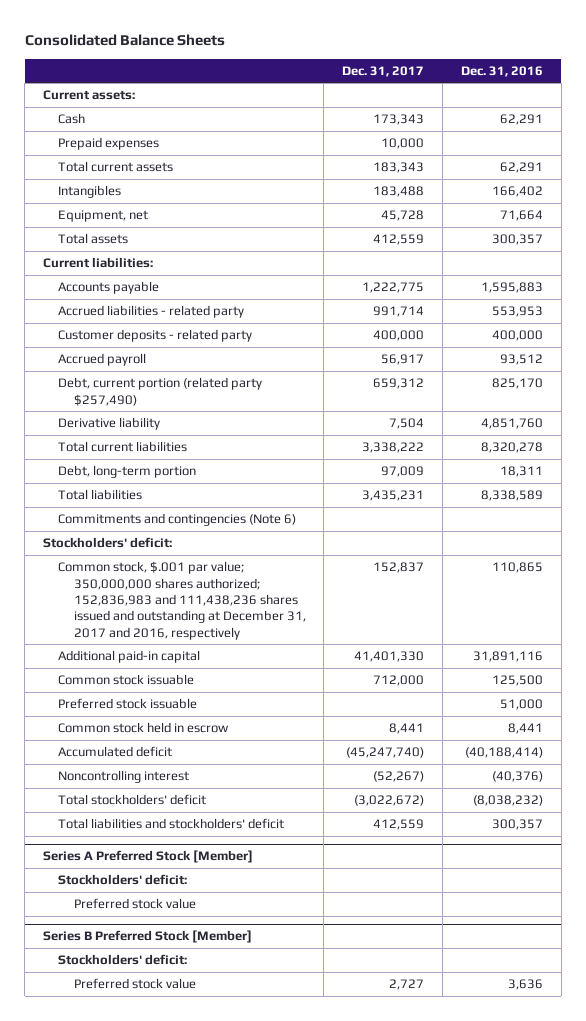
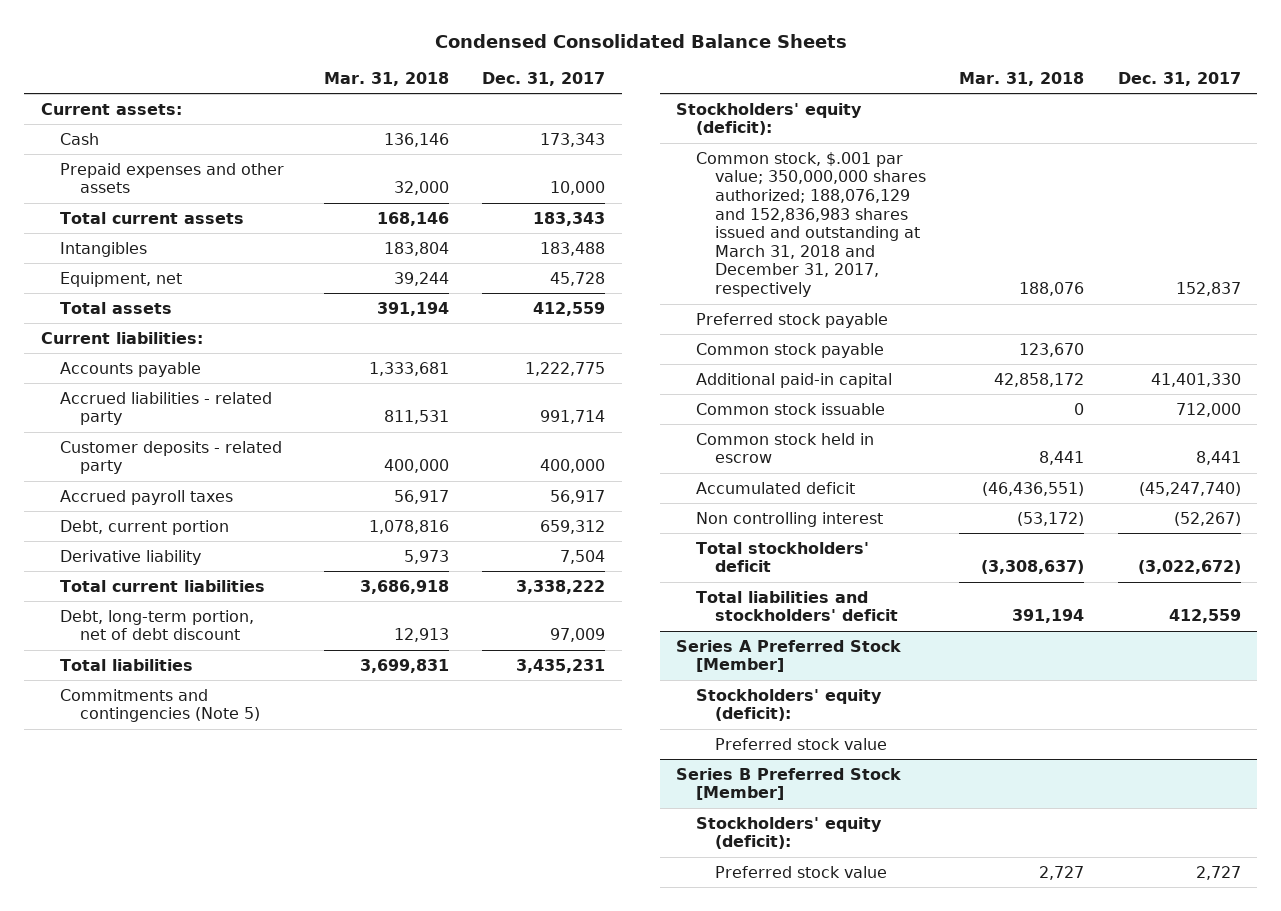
- Consolidated Balance Sheets
+ Condensed Consolidated Balance Sheets
- | Dec. 31, 2017 | Dec. 31, 2016
+ | Mar. 31, 2018 | Dec. 31, 2017
- Prepaid expenses | 10,000 |
+ Prepaid expenses and other assets | 32,000 | 10,000
- Accrued payroll | 56,917 | 93,512
- Debt, current portion (related party $257,490) | 659,312 | 825,170
+ Accrued payroll taxes | 56,917 | 56,917
+ Debt, current portion | 1,078,816 | 659,312
- Debt, long-term portion | 97,009 | 18,311
+ Debt, long-term portion, net of debt discount | 12,913 | 97,009
- Commitments and contingencies (Note 6)
- Stockholders' deficit:
- Common stock, $.001 par value; 350,000,000 shares authorized; 152,836,983 and 111,438,236 shares issued and outstanding at December 31, 2017 and 2016, respectively | 152,837 | 110,865
+ Commitments and contingencies (Note 5)
+ Stockholders' equity (deficit):
+ Common stock, $.001 par value; 350,000,000 shares authorized; 188,076,129 and 152,836,983 shares issued and outstanding at March 31, 2018 and December 31, 2017, respectively | 188,076 | 152,837
+ Preferred stock payable
+ Common stock payable | 123,670 |
- Preferred stock issuable | | 51,000
- Noncontrolling interest | (52,267) | (40,376)
+ Non controlling interest | (53,172) | (52,267)
@ Series A Preferred Stock [Member]
- Stockholders' deficit:
+ Stockholders' equity (deficit):
@ Series B Preferred Stock [Member]
- Stockholders' deficit:
+ Stockholders' equity (deficit):

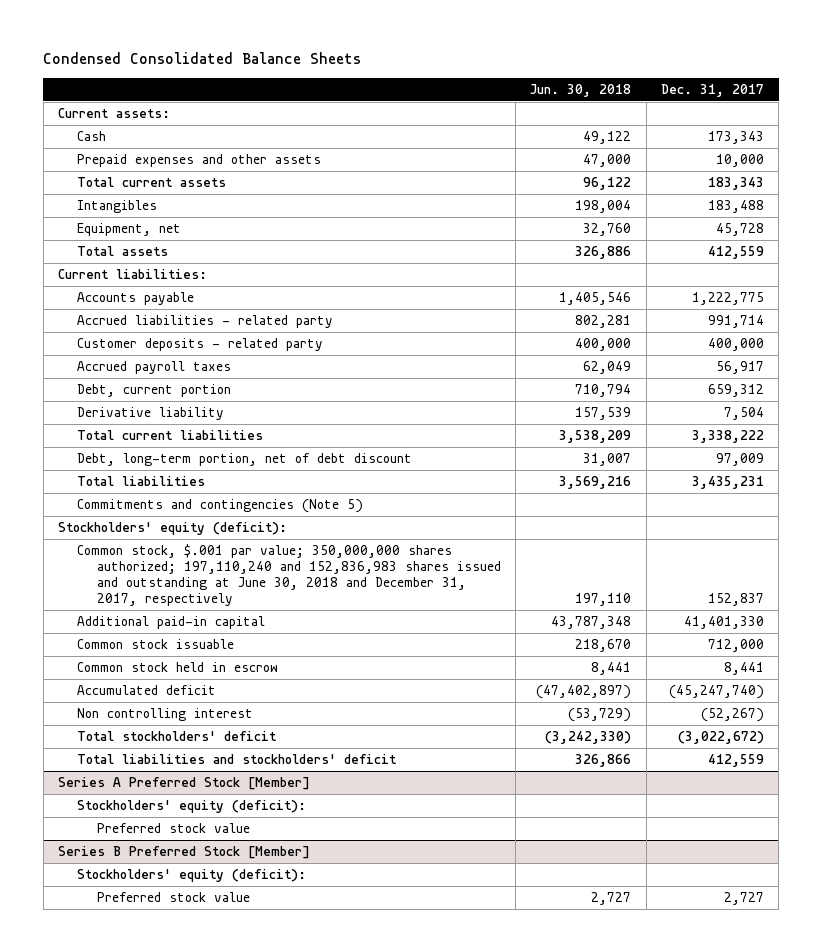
- | Mar. 31, 2018 | Dec. 31, 2017
+ | Jun. 30, 2018 | Dec. 31, 2017
- Common stock, $.001 par value; 350,000,000 shares authorized; 188,076,129 and 152,836,983 shares issued and outstanding at March 31, 2018 and December 31, 2017, respectively | 188,076 | 152,837
- Preferred stock payable
- Common stock payable | 123,670 |
+ Common stock, $.001 par value; 350,000,000 shares authorized; 197,110,240 and 152,836,983 shares issued and outstanding at June 30, 2018 and December 31, 2017, respectively | 197,110 | 152,837

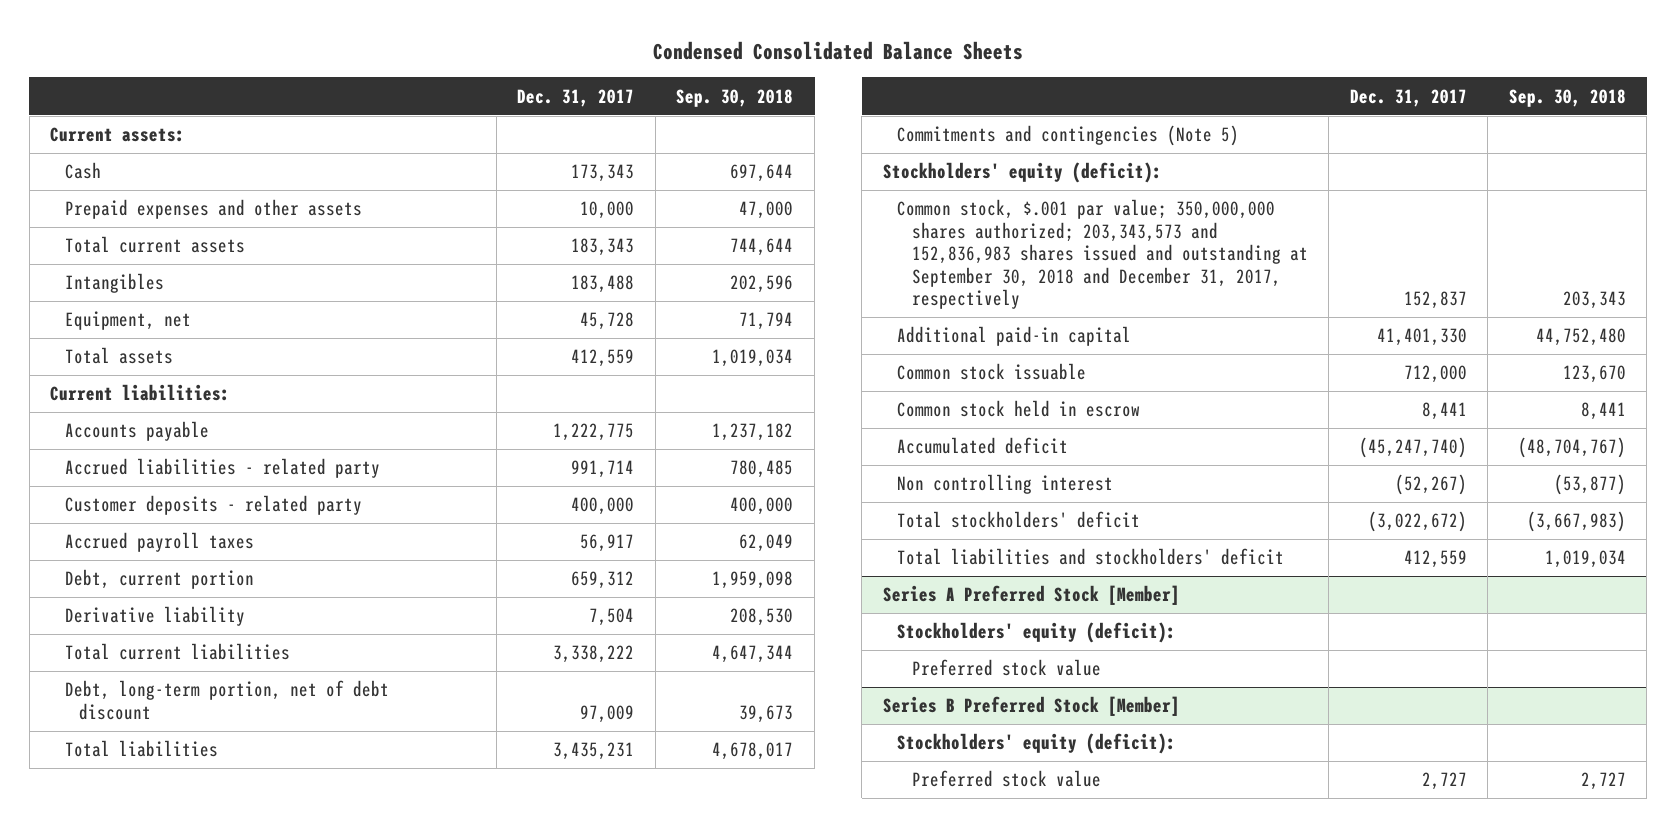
- | Jun. 30, 2018 | Dec. 31, 2017
+ | Dec. 31, 2017 | Sep. 30, 2018
- Common stock, $.001 par value; 350,000,000 shares authorized; 197,110,240 and 152,836,983 shares issued and outstanding at June 30, 2018 and December 31, 2017, respectively | 197,110 | 152,837
+ Common stock, $.001 par value; 350,000,000 shares authorized; 203,343,573 and 152,836,983 shares issued and outstanding at September 30, 2018 and December 31, 2017, respectively | 152,837 | 203,343

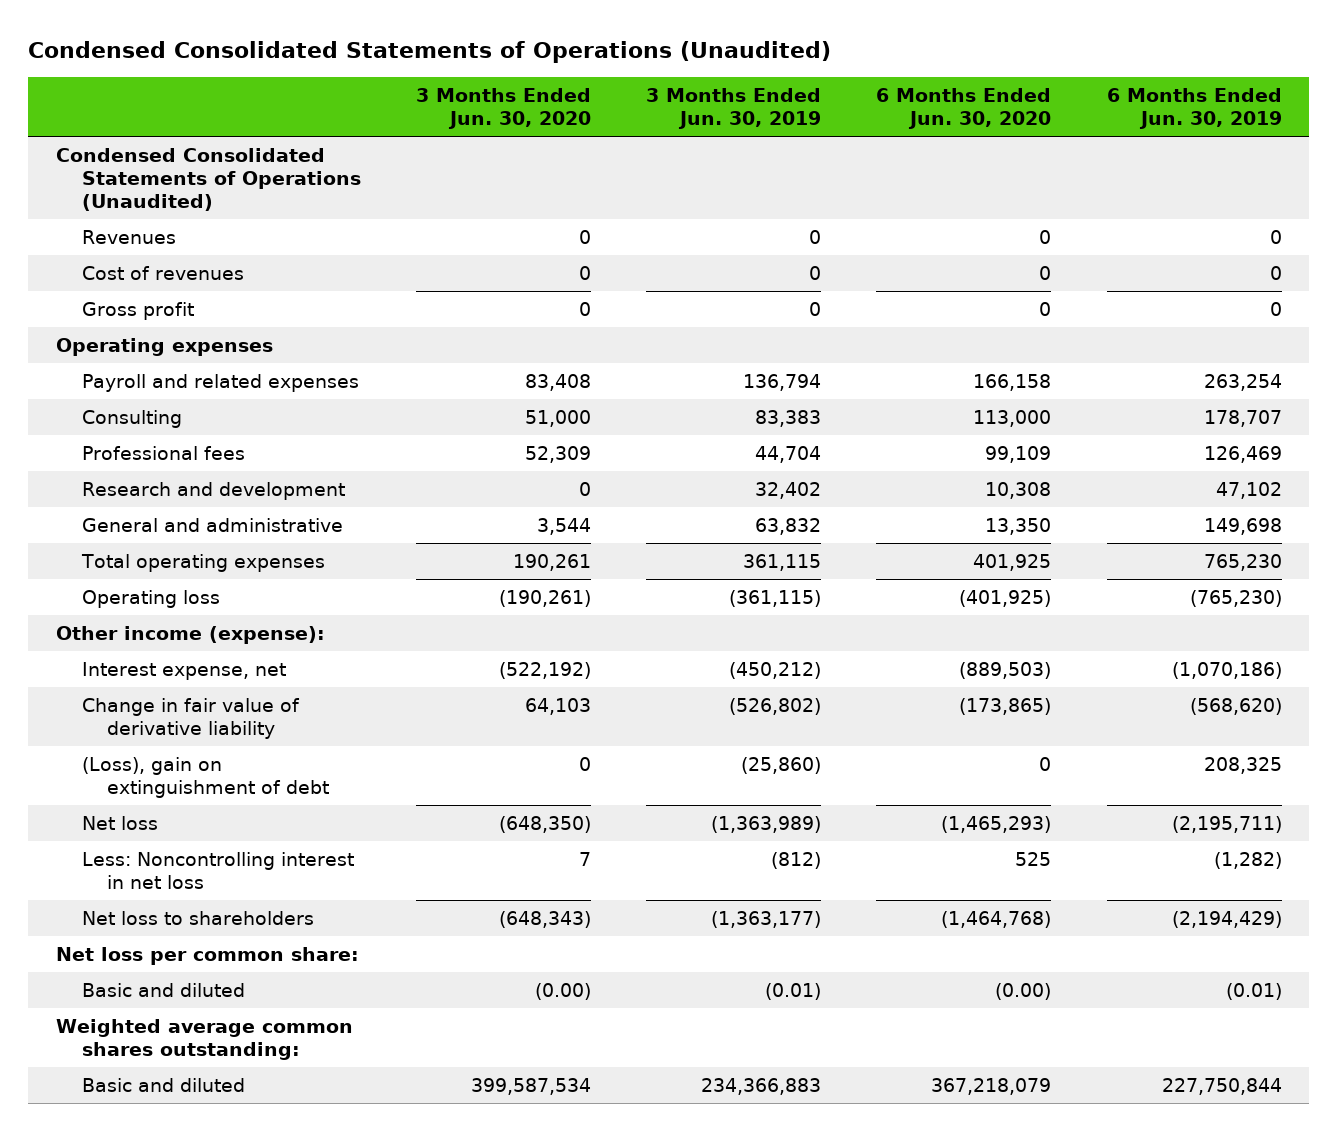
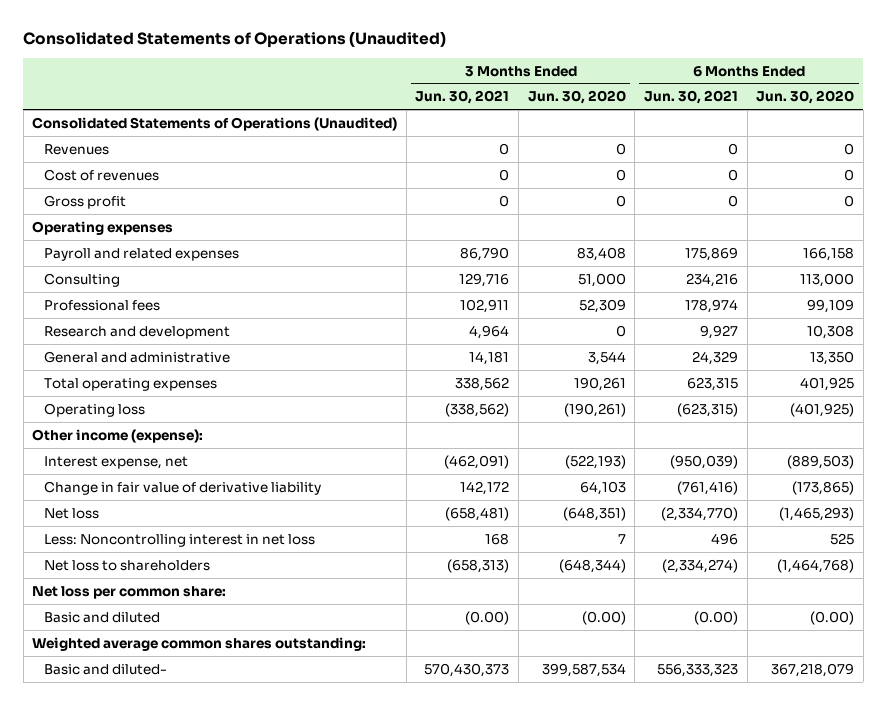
- Condensed Consolidated Statements of Operations (Unaudited)
+ Consolidated Statements of Operations (Unaudited)
- | 3 Months Ended Jun. 30, 2020 | 3 Months Ended Jun. 30, 2019 | 6 Months Ended Jun. 30, 2020 | 6 Months Ended Jun. 30, 2019
+ | 3 Months Ended Jun. 30, 2021 | 3 Months Ended Jun. 30, 2020 | 6 Months Ended Jun. 30, 2021 | 6 Months Ended Jun. 30, 2020
- Condensed Consolidated Statements of Operations (Unaudited)
+ Consolidated Statements of Operations (Unaudited)
- Interest expense, net | (522,192) | (450,212) | (889,503) | (1,070,186)
+ Interest expense, net | (462,091) | (522,193) | (950,039) | (889,503)
- (Loss), gain on extinguishment of debt | 0 | (25,860) | 0 | 208,325
- Net loss | (648,350) | (1,363,989) | (1,465,293) | (2,195,711)
+ Net loss | (658,481) | (648,351) | (2,334,770) | (1,465,293)
- Net loss to shareholders | (648,343) | (1,363,177) | (1,464,768) | (2,194,429)
+ Net loss to shareholders | (658,313) | (648,344) | (2,334,274) | (1,464,768)
- Basic and diluted | 399,587,534 | 234,366,883 | 367,218,079 | 227,750,844
+ Basic and diluted- | 570,430,373 | 399,587,534 | 556,333,323 | 367,218,079

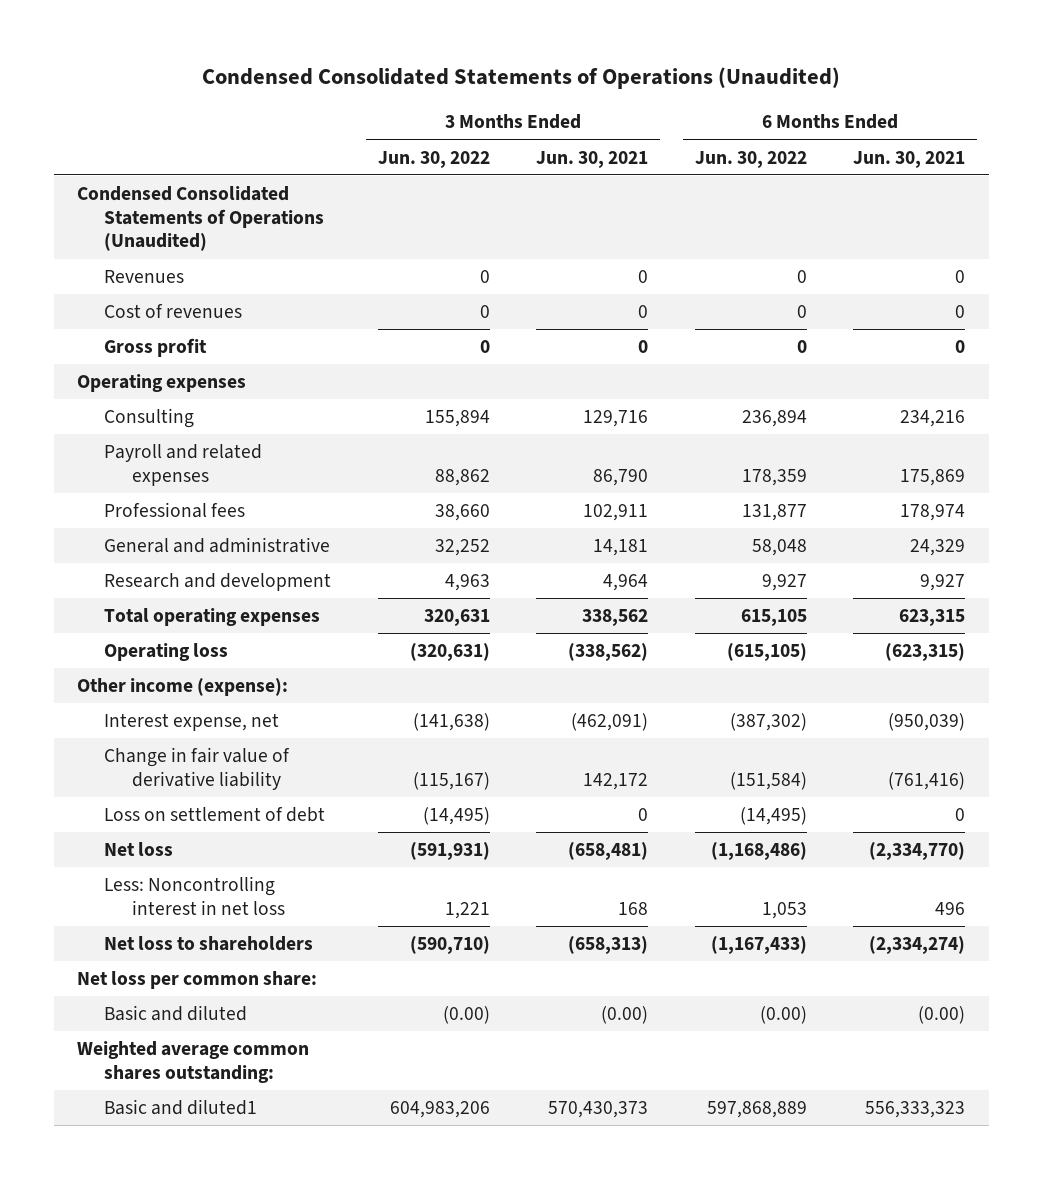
- Consolidated Statements of Operations (Unaudited)
+ Condensed Consolidated Statements of Operations (Unaudited)
- | 3 Months Ended Jun. 30, 2021 | 3 Months Ended Jun. 30, 2020 | 6 Months Ended Jun. 30, 2021 | 6 Months Ended Jun. 30, 2020
+ | 3 Months Ended Jun. 30, 2022 | 3 Months Ended Jun. 30, 2021 | 6 Months Ended Jun. 30, 2022 | 6 Months Ended Jun. 30, 2021
- Consolidated Statements of Operations (Unaudited)
+ Condensed Consolidated Statements of Operations (Unaudited)
moved down: Payroll and related expenses | 88,862 | 86,790 | 178,359 | 175,869
moved down: Research and development | 4,963 | 4,964 | 9,927 | 9,927
+ Loss on settlement of debt | (14,495) | 0 | (14,495) | 0
- Basic and diluted- | 570,430,373 | 399,587,534 | 556,333,323 | 367,218,079
+ Basic and diluted1 | 604,983,206 | 570,430,373 | 597,868,889 | 556,333,323

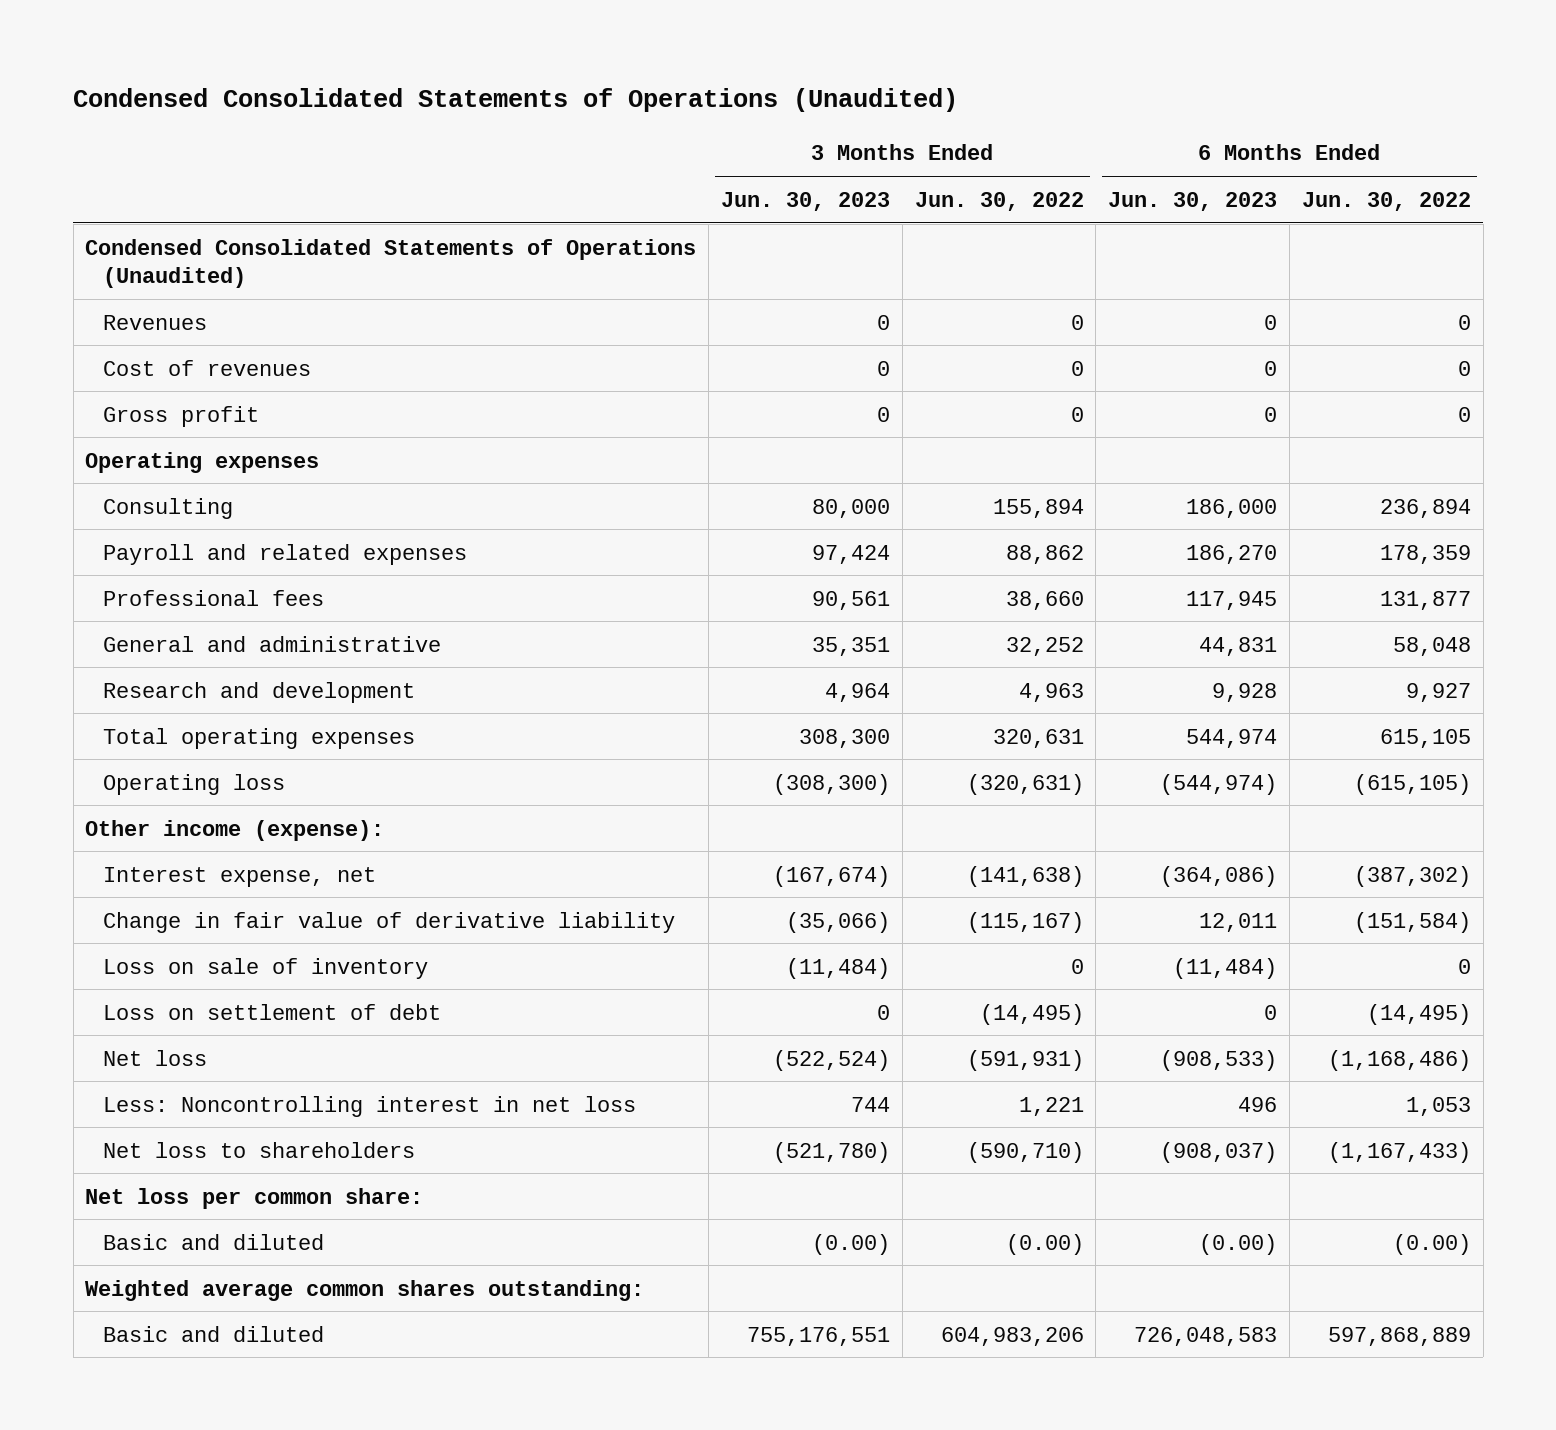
- | 3 Months Ended Jun. 30, 2022 | 3 Months Ended Jun. 30, 2021 | 6 Months Ended Jun. 30, 2022 | 6 Months Ended Jun. 30, 2021
+ | 3 Months Ended Jun. 30, 2023 | 3 Months Ended Jun. 30, 2022 | 6 Months Ended Jun. 30, 2023 | 6 Months Ended Jun. 30, 2022
+ Loss on sale of inventory | (11,484) | 0 | (11,484) | 0
- Basic and diluted1 | 604,983,206 | 570,430,373 | 597,868,889 | 556,333,323
+ Basic and diluted | 755,176,551 | 604,983,206 | 726,048,583 | 597,868,889

